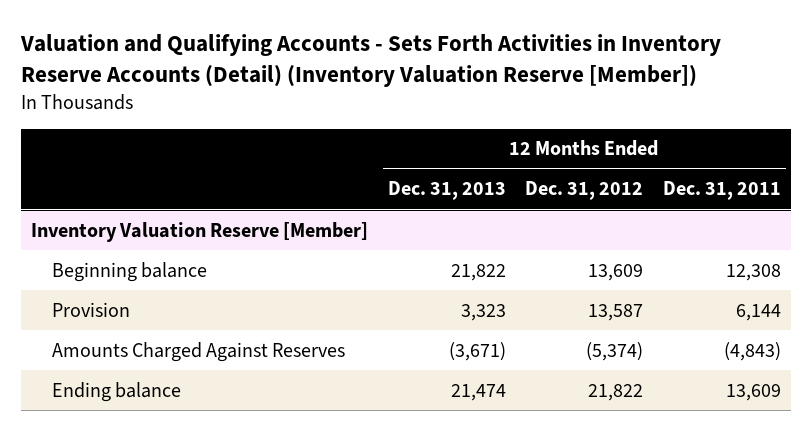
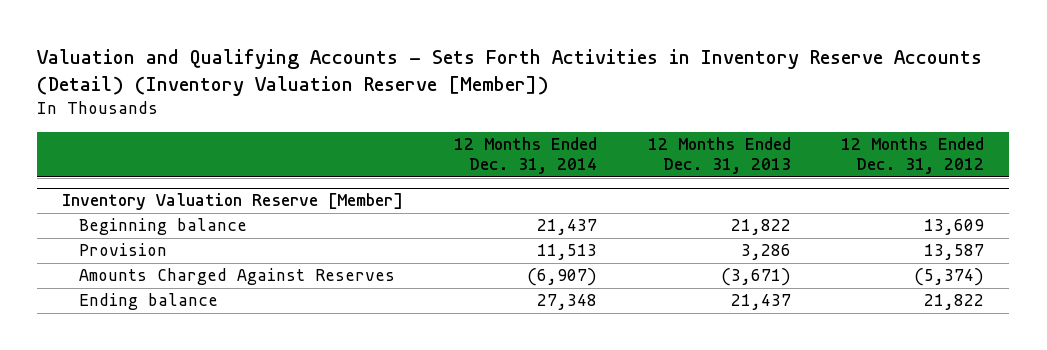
- | 12 Months Ended Dec. 31, 2013 | 12 Months Ended Dec. 31, 2012 | 12 Months Ended Dec. 31, 2011
+ | 12 Months Ended Dec. 31, 2014 | 12 Months Ended Dec. 31, 2013 | 12 Months Ended Dec. 31, 2012
@ Inventory Valuation Reserve [Member]
- Provision | 3,323 | 13,587 | 6,144
+ Provision | 11,513 | 3,286 | 13,587
- Ending balance | 21,474 | 21,822 | 13,609
+ Ending balance | 27,348 | 21,437 | 21,822

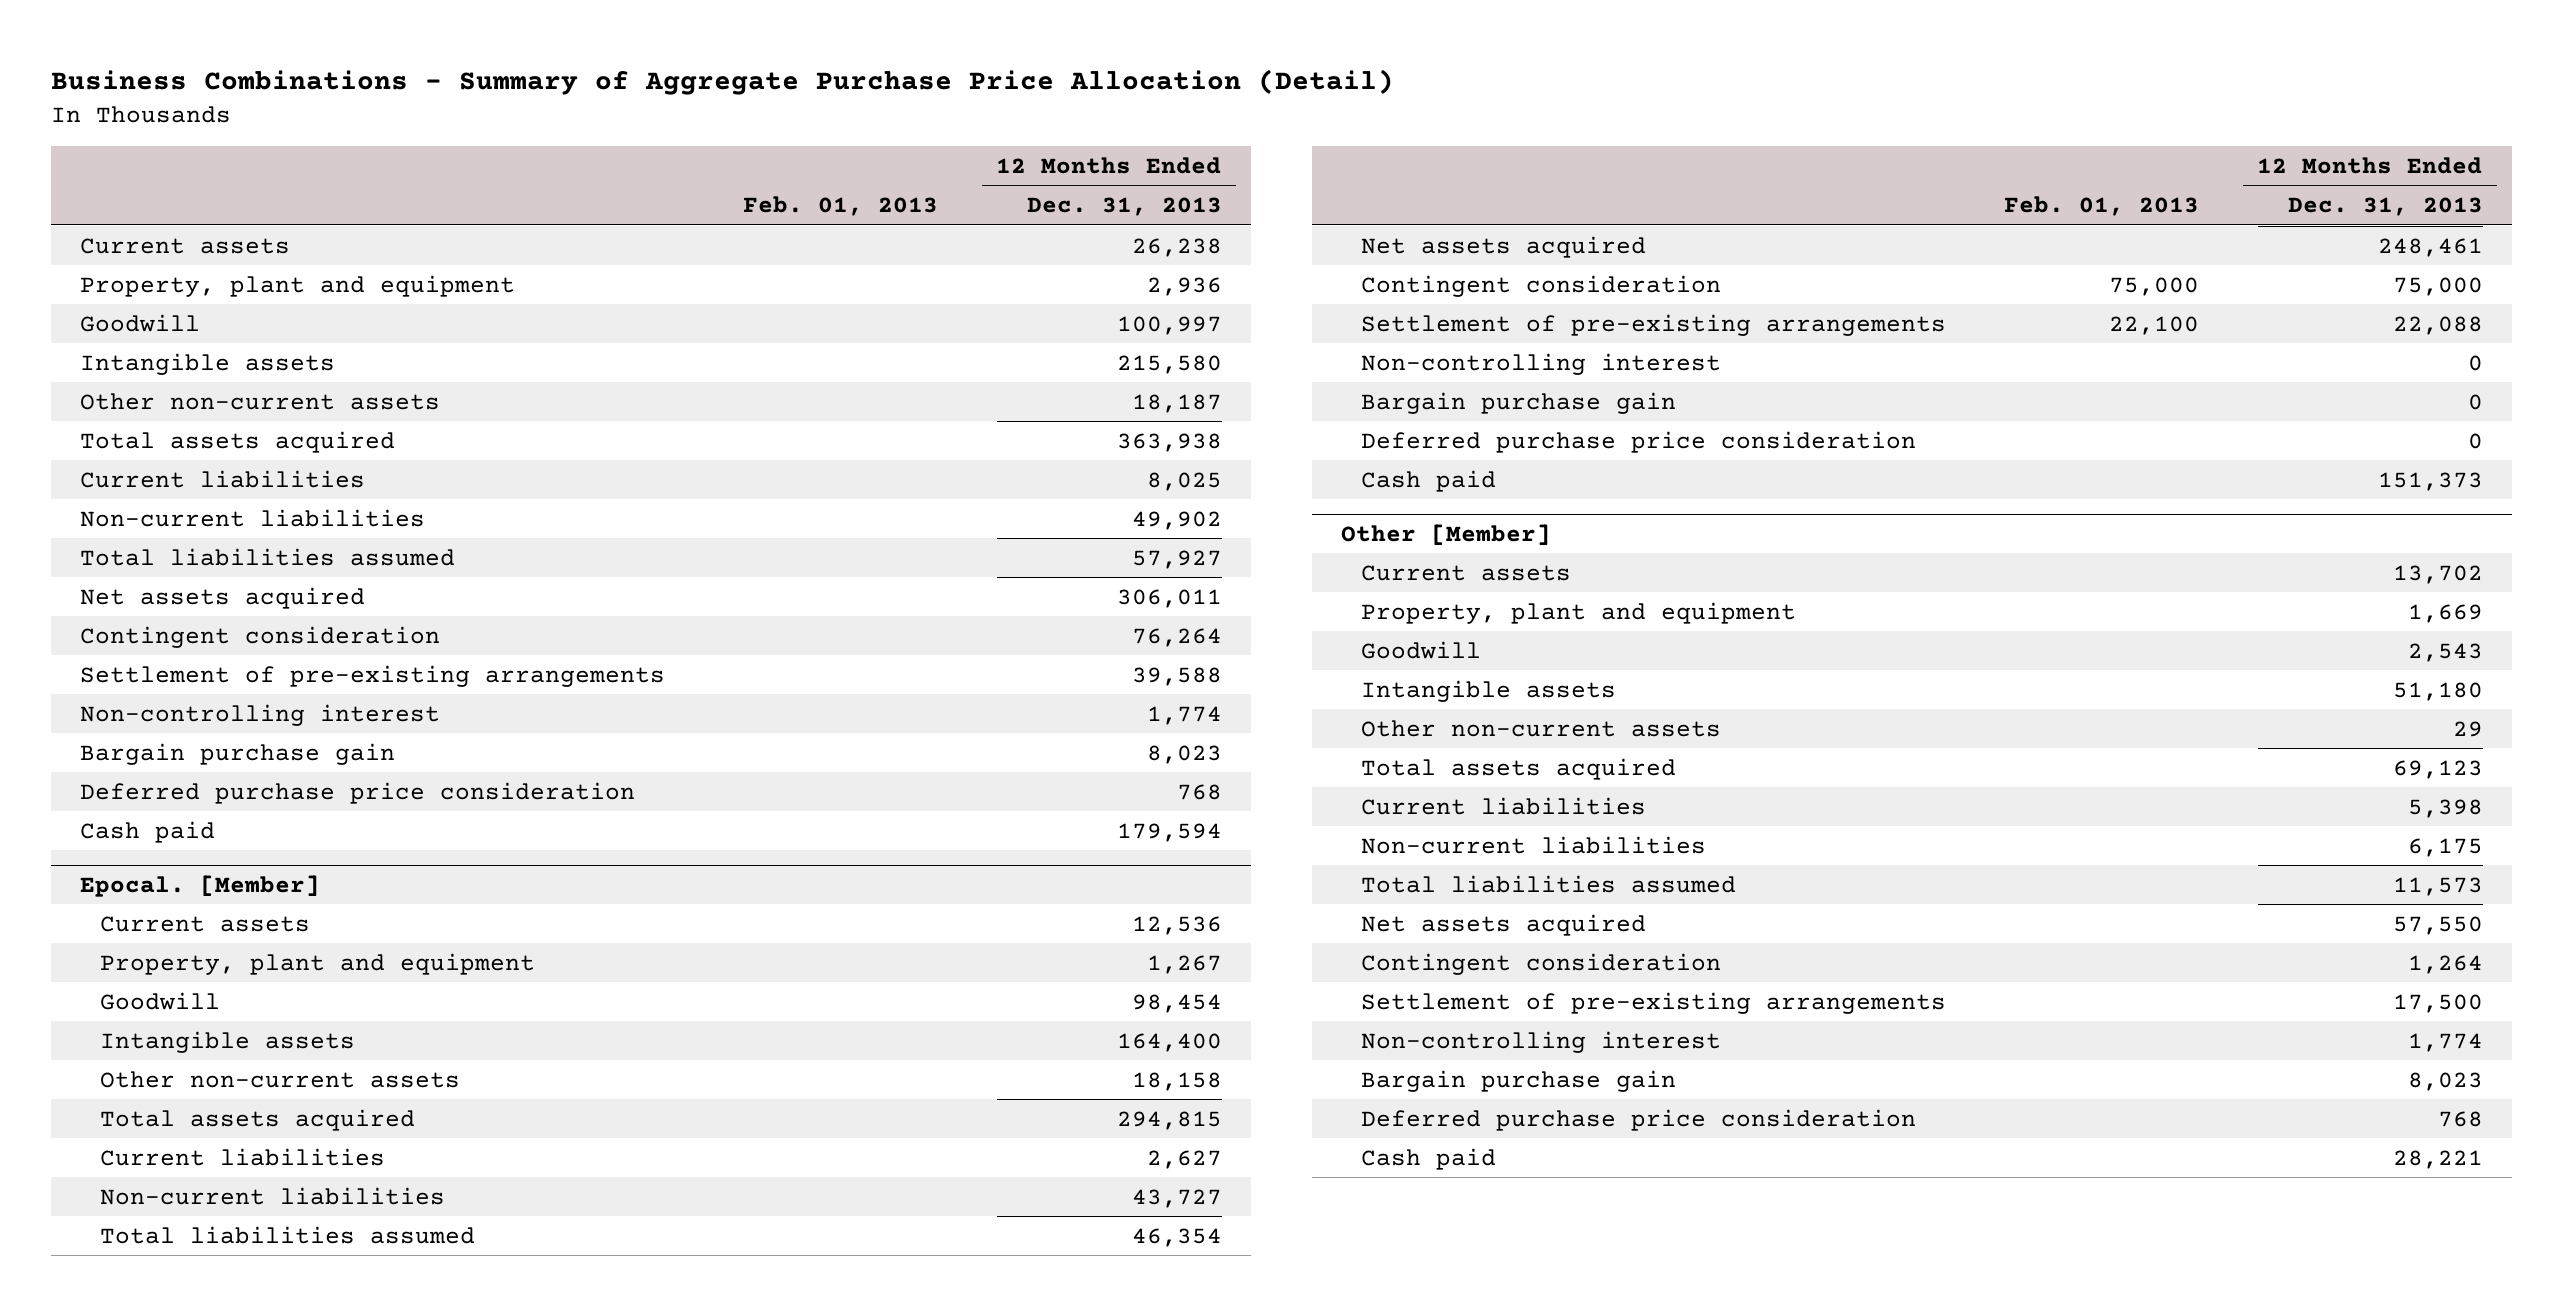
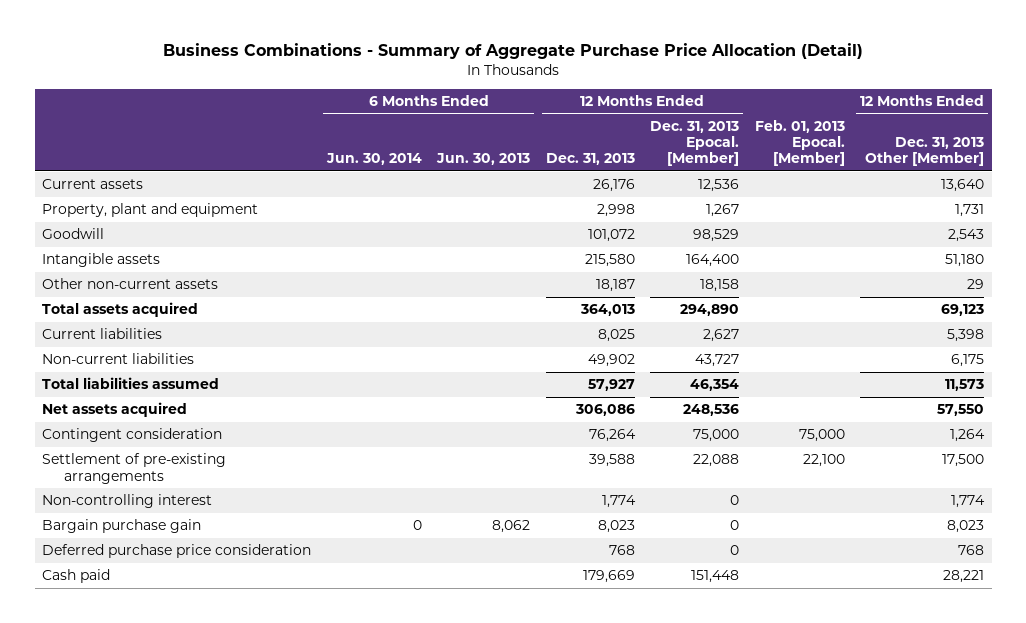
- | Feb. 01, 2013 | 12 Months Ended Dec. 31, 2013
+ | 6 Months Ended Jun. 30, 2014 | 6 Months Ended Jun. 30, 2013 | 12 Months Ended Dec. 31, 2013 | 12 Months Ended Dec. 31, 2013 Epocal. [Member] | Feb. 01, 2013 Epocal. [Member] | 12 Months Ended Dec. 31, 2013 Other [Member]
- Current assets | | 26,238
- Property, plant and equipment | | 2,936
- Goodwill | | 100,997
+ Current assets | | | 26,176 | 12,536 | | 13,640
+ Property, plant and equipment | | | 2,998 | 1,267 | | 1,731
+ Goodwill | | | 101,072 | 98,529 | | 2,543
- Total assets acquired | | 363,938
+ Total assets acquired | | | 364,013 | 294,890 | | 69,123
- Net assets acquired | | 306,011
+ Net assets acquired | | | 306,086 | 248,536 | | 57,550
- Cash paid | | 179,594
- Epocal. [Member]
- Current assets | | 12,536
- Property, plant and equipment | | 1,267
- Goodwill | | 98,454
- Intangible assets | | 164,400
- Other non-current assets | | 18,158
- Total assets acquired | | 294,815
- Current liabilities | | 2,627
- Non-current liabilities | | 43,727
- Total liabilities assumed | | 46,354
- Net assets acquired | | 248,461
- Contingent consideration | 75,000 | 75,000
- Settlement of pre-existing arrangements | 22,100 | 22,088
- Non-controlling interest | | 0
- Bargain purchase gain | | 0
- Deferred purchase price consideration | | 0
- Cash paid | | 151,373
- Other [Member]
- Current assets | | 13,702
- Property, plant and equipment | | 1,669
- Goodwill | | 2,543
- Intangible assets | | 51,180
- Other non-current assets | | 29
- Total assets acquired | | 69,123
- Current liabilities | | 5,398
- Non-current liabilities | | 6,175
- Total liabilities assumed | | 11,573
- Net assets acquired | | 57,550
- Contingent consideration | | 1,264
- Settlement of pre-existing arrangements | | 17,500
- Non-controlling interest | | 1,774
- Bargain purchase gain | | 8,023
- Deferred purchase price consideration | | 768
- Cash paid | | 28,221
+ Cash paid | | | 179,669 | 151,448 | | 28,221

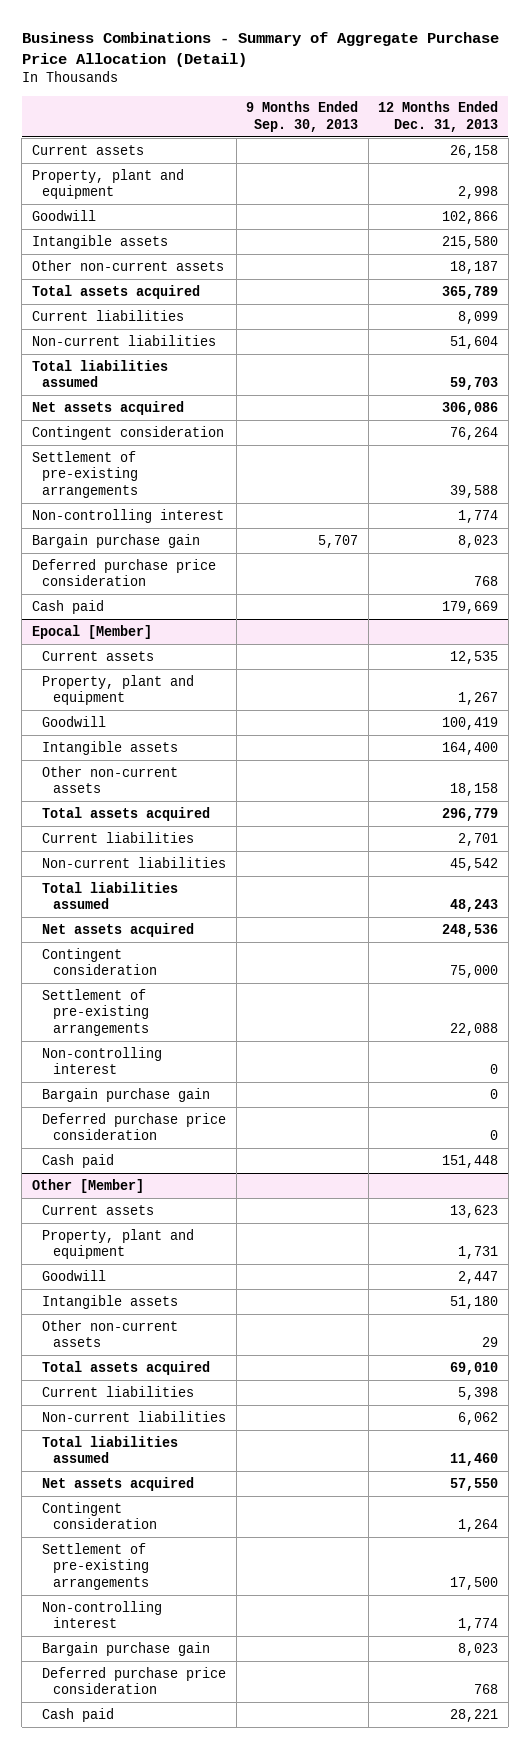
- | 6 Months Ended Jun. 30, 2014 | 6 Months Ended Jun. 30, 2013 | 12 Months Ended Dec. 31, 2013 | 12 Months Ended Dec. 31, 2013 Epocal. [Member] | Feb. 01, 2013 Epocal. [Member] | 12 Months Ended Dec. 31, 2013 Other [Member]
+ | 9 Months Ended Sep. 30, 2013 | 12 Months Ended Dec. 31, 2013
- Current assets | | | 26,176 | 12,536 | | 13,640
+ Current assets | | 26,158
- Goodwill | | | 101,072 | 98,529 | | 2,543
+ Goodwill | | 102,866
- Total assets acquired | | | 364,013 | 294,890 | | 69,123
- Current liabilities | | | 8,025 | 2,627 | | 5,398
- Non-current liabilities | | | 49,902 | 43,727 | | 6,175
- Total liabilities assumed | | | 57,927 | 46,354 | | 11,573
+ Total assets acquired | | 365,789
+ Current liabilities | | 8,099
+ Non-current liabilities | | 51,604
+ Total liabilities assumed | | 59,703
+ Epocal [Member]
+ Current assets | | 12,535
+ Property, plant and equipment | | 1,267
+ Goodwill | | 100,419
+ Intangible assets | | 164,400
+ Other non-current assets | | 18,158
+ Total assets acquired | | 296,779
+ Current liabilities | | 2,701
+ Non-current liabilities | | 45,542
+ Total liabilities assumed | | 48,243
+ Net assets acquired | | 248,536
+ Contingent consideration | | 75,000
+ Settlement of pre-existing arrangements | | 22,088
+ Non-controlling interest | | 0
+ Bargain purchase gain | | 0
+ Deferred purchase price consideration | | 0
+ Cash paid | | 151,448
+ Other [Member]
+ Current assets | | 13,623
+ Property, plant and equipment | | 1,731
+ Goodwill | | 2,447
+ Intangible assets | | 51,180
+ Other non-current assets | | 29
+ Total assets acquired | | 69,010
+ Current liabilities | | 5,398
+ Non-current liabilities | | 6,062
+ Total liabilities assumed | | 11,460
+ Net assets acquired | | 57,550
+ Contingent consideration | | 1,264
+ Settlement of pre-existing arrangements | | 17,500
+ Non-controlling interest | | 1,774
+ Bargain purchase gain | | 8,023
+ Deferred purchase price consideration | | 768
+ Cash paid | | 28,221

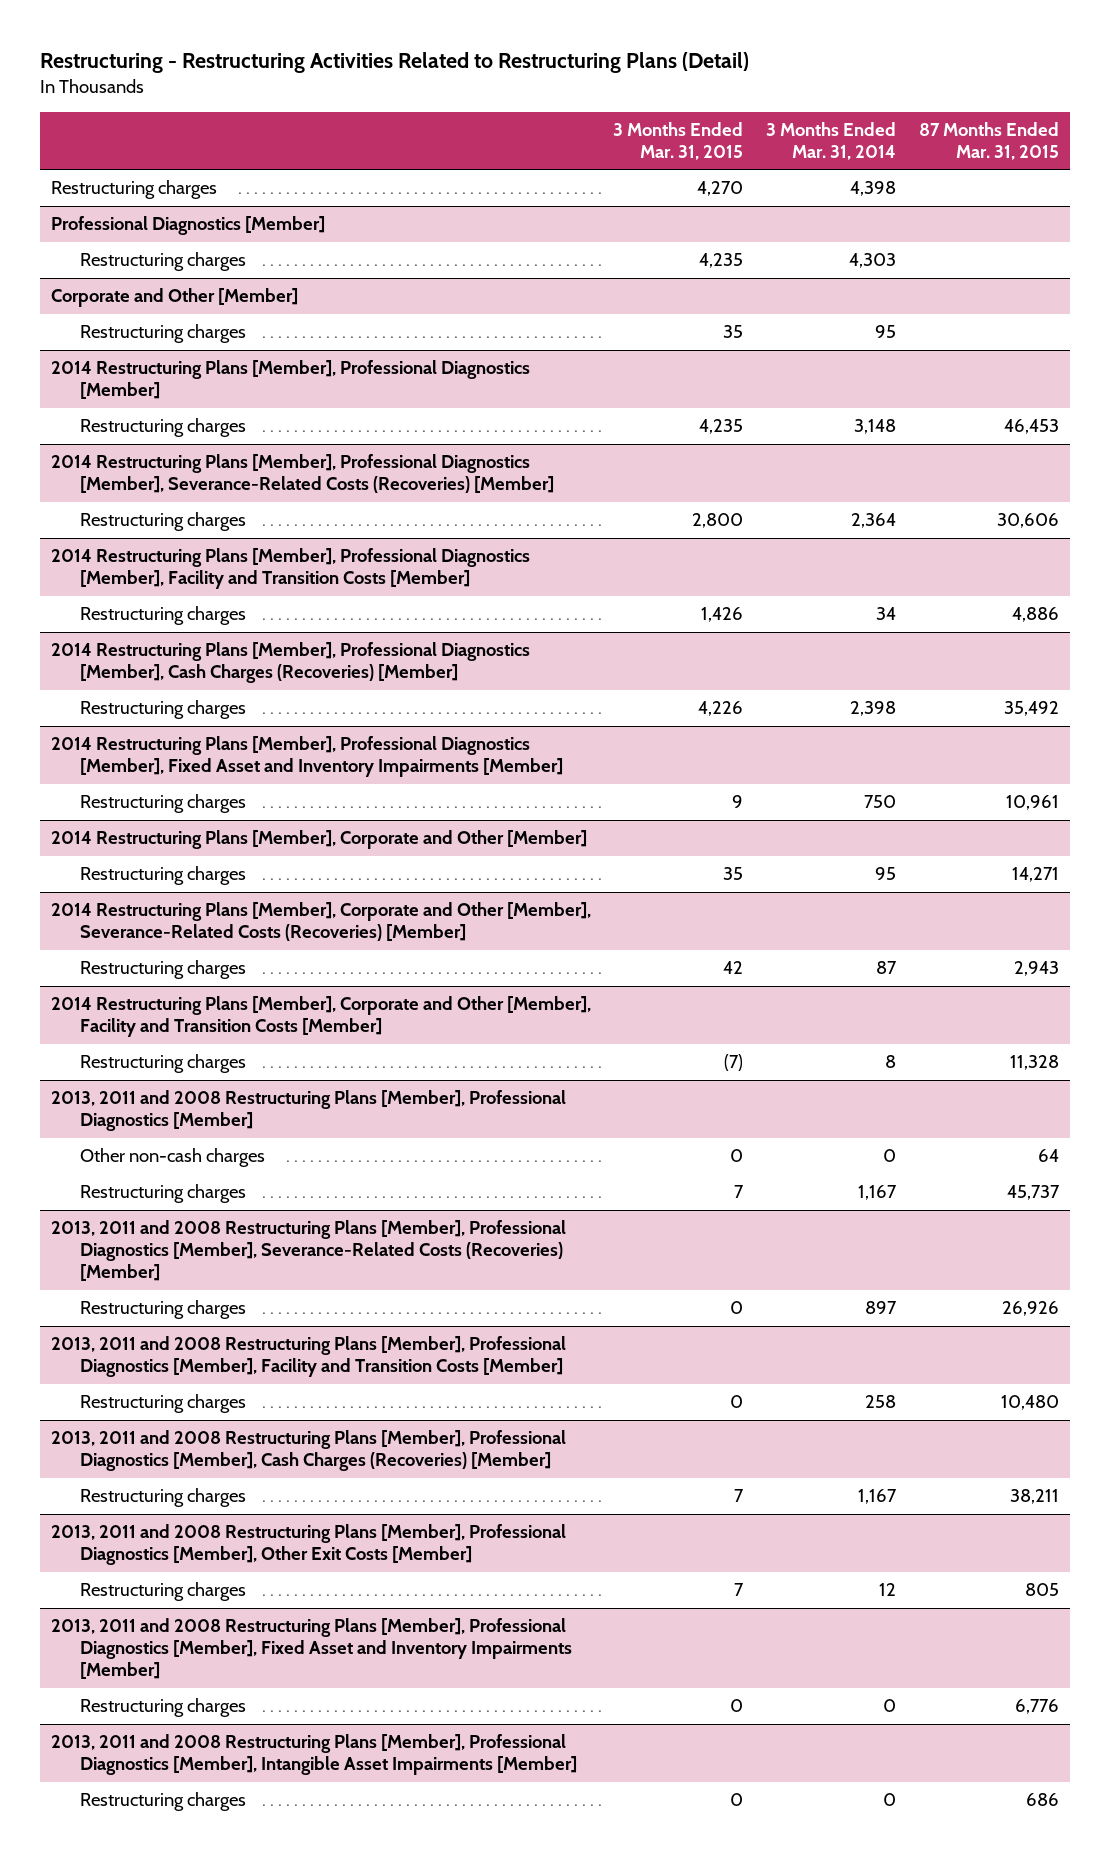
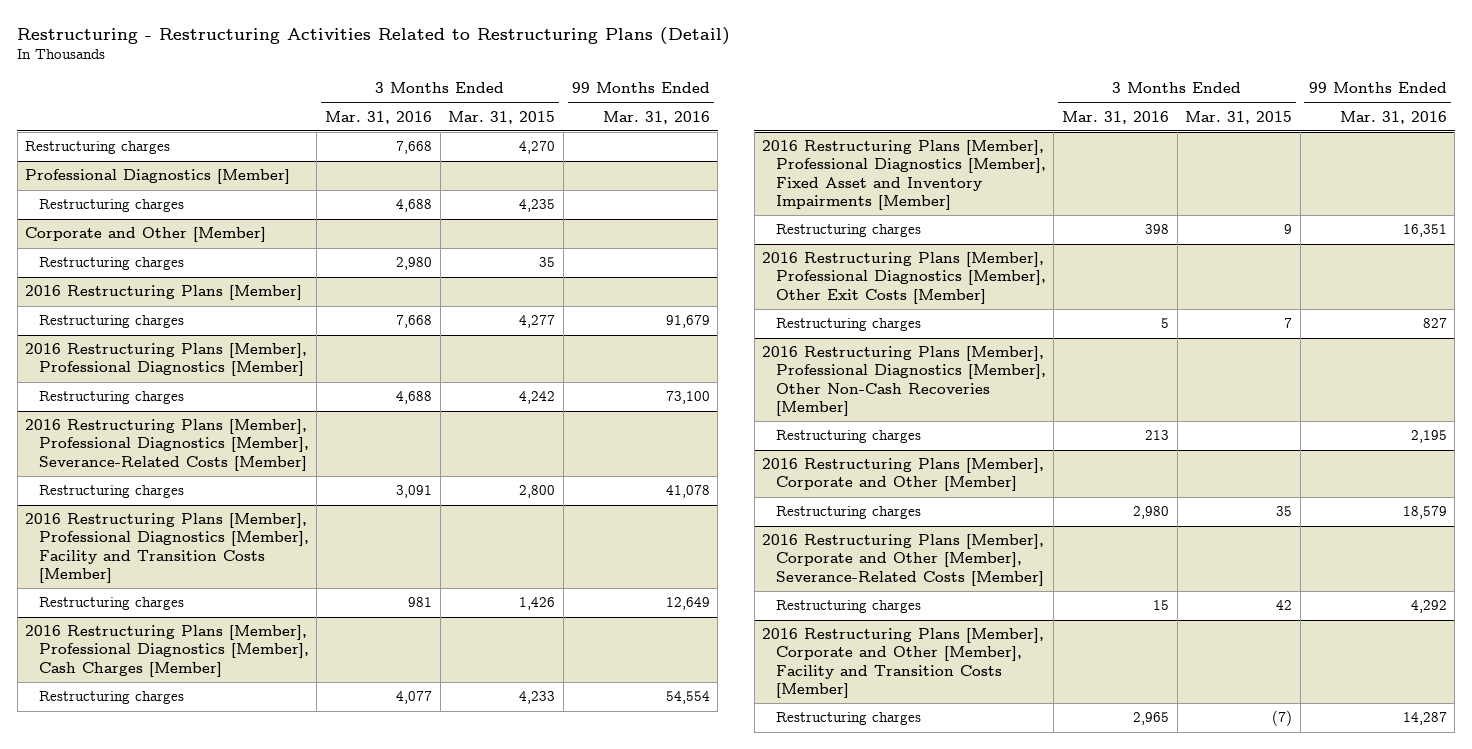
- | 3 Months Ended Mar. 31, 2015 | 3 Months Ended Mar. 31, 2014 | 87 Months Ended Mar. 31, 2015
+ | 3 Months Ended Mar. 31, 2016 | 3 Months Ended Mar. 31, 2015 | 99 Months Ended Mar. 31, 2016
- 2014 Restructuring Plans [Member], Professional Diagnostics [Member]
- Restructuring charges | 4,235 | 3,148 | 46,453
- 2014 Restructuring Plans [Member], Professional Diagnostics [Member], Severance-Related Costs (Recoveries) [Member]
+ 2016 Restructuring Plans [Member]
+ Restructuring charges | 7,668 | 4,277 | 91,679
+ 2016 Restructuring Plans [Member], Professional Diagnostics [Member]
+ Restructuring charges | 4,688 | 4,242 | 73,100
+ 2016 Restructuring Plans [Member], Professional Diagnostics [Member], Severance-Related Costs [Member]
- 2014 Restructuring Plans [Member], Professional Diagnostics [Member], Facility and Transition Costs [Member]
+ 2016 Restructuring Plans [Member], Professional Diagnostics [Member], Facility and Transition Costs [Member]
- 2014 Restructuring Plans [Member], Professional Diagnostics [Member], Cash Charges (Recoveries) [Member]
- Restructuring charges | 4,226 | 2,398 | 35,492
- 2014 Restructuring Plans [Member], Professional Diagnostics [Member], Fixed Asset and Inventory Impairments [Member]
+ 2016 Restructuring Plans [Member], Professional Diagnostics [Member], Cash Charges [Member]
+ Restructuring charges | 4,077 | 4,233 | 54,554
+ 2016 Restructuring Plans [Member], Professional Diagnostics [Member], Fixed Asset and Inventory Impairments [Member]
- 2014 Restructuring Plans [Member], Corporate and Other [Member]
+ 2016 Restructuring Plans [Member], Professional Diagnostics [Member], Other Exit Costs [Member]
+ Restructuring charges | 5 | 7 | 827
+ 2016 Restructuring Plans [Member], Professional Diagnostics [Member], Other Non-Cash Recoveries [Member]
+ Restructuring charges | 213 | | 2,195
+ 2016 Restructuring Plans [Member], Corporate and Other [Member]
- 2014 Restructuring Plans [Member], Corporate and Other [Member], Severance-Related Costs (Recoveries) [Member]
+ 2016 Restructuring Plans [Member], Corporate and Other [Member], Severance-Related Costs [Member]
- 2014 Restructuring Plans [Member], Corporate and Other [Member], Facility and Transition Costs [Member]
+ 2016 Restructuring Plans [Member], Corporate and Other [Member], Facility and Transition Costs [Member]
- 2013, 2011 and 2008 Restructuring Plans [Member], Professional Diagnostics [Member]
- Other non-cash charges | 0 | 0 | 64
- Restructuring charges | 7 | 1,167 | 45,737
- 2013, 2011 and 2008 Restructuring Plans [Member], Professional Diagnostics [Member], Severance-Related Costs (Recoveries) [Member]
- Restructuring charges | 0 | 897 | 26,926
- 2013, 2011 and 2008 Restructuring Plans [Member], Professional Diagnostics [Member], Facility and Transition Costs [Member]
- Restructuring charges | 0 | 258 | 10,480
- 2013, 2011 and 2008 Restructuring Plans [Member], Professional Diagnostics [Member], Cash Charges (Recoveries) [Member]
- Restructuring charges | 7 | 1,167 | 38,211
- 2013, 2011 and 2008 Restructuring Plans [Member], Professional Diagnostics [Member], Other Exit Costs [Member]
- Restructuring charges | 7 | 12 | 805
- 2013, 2011 and 2008 Restructuring Plans [Member], Professional Diagnostics [Member], Fixed Asset and Inventory Impairments [Member]
- Restructuring charges | 0 | 0 | 6,776
- 2013, 2011 and 2008 Restructuring Plans [Member], Professional Diagnostics [Member], Intangible Asset Impairments [Member]
- Restructuring charges | 0 | 0 | 686

